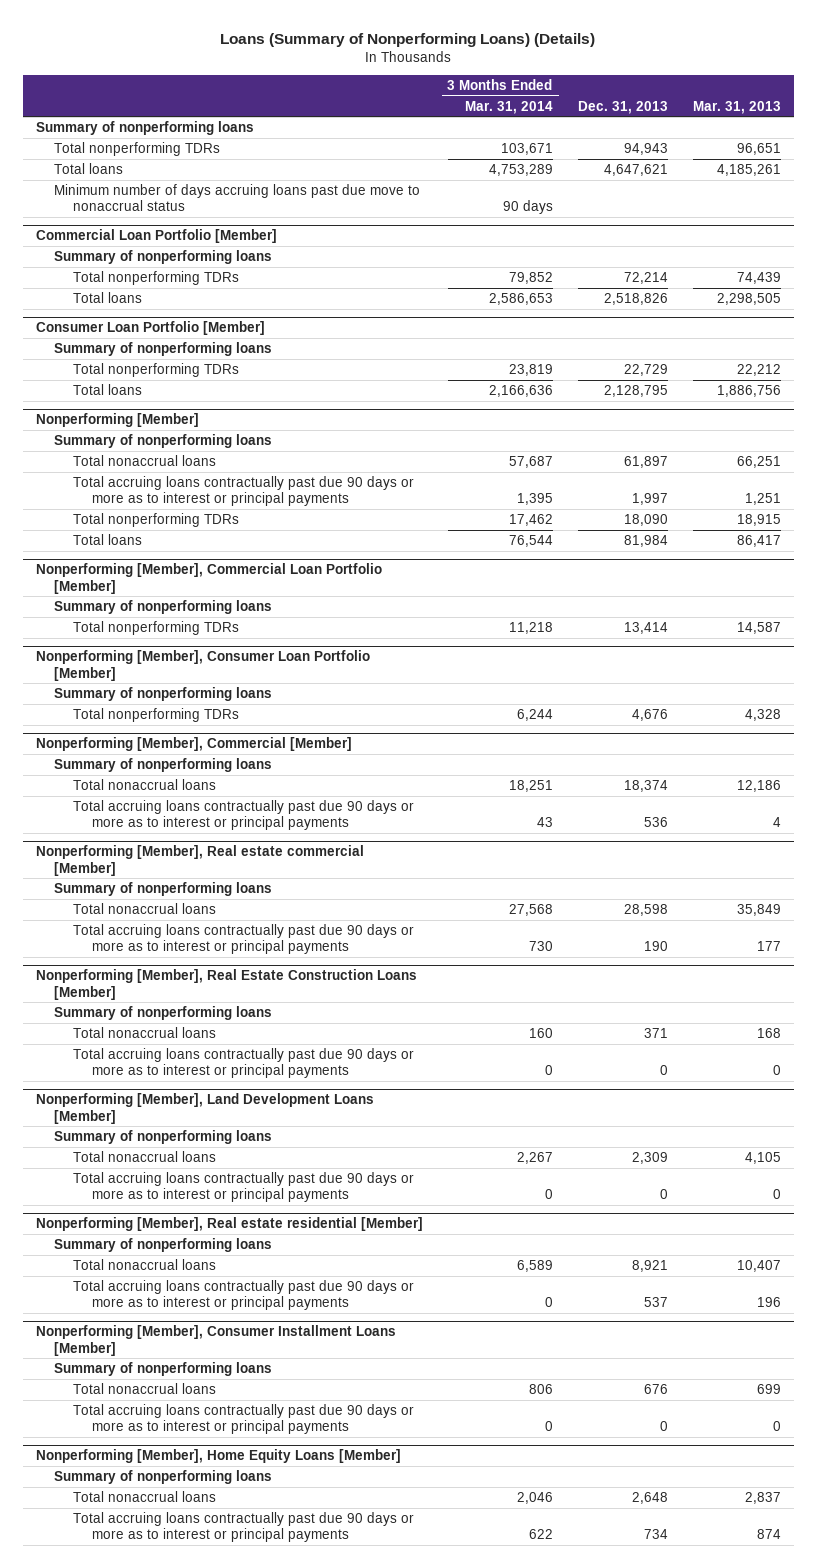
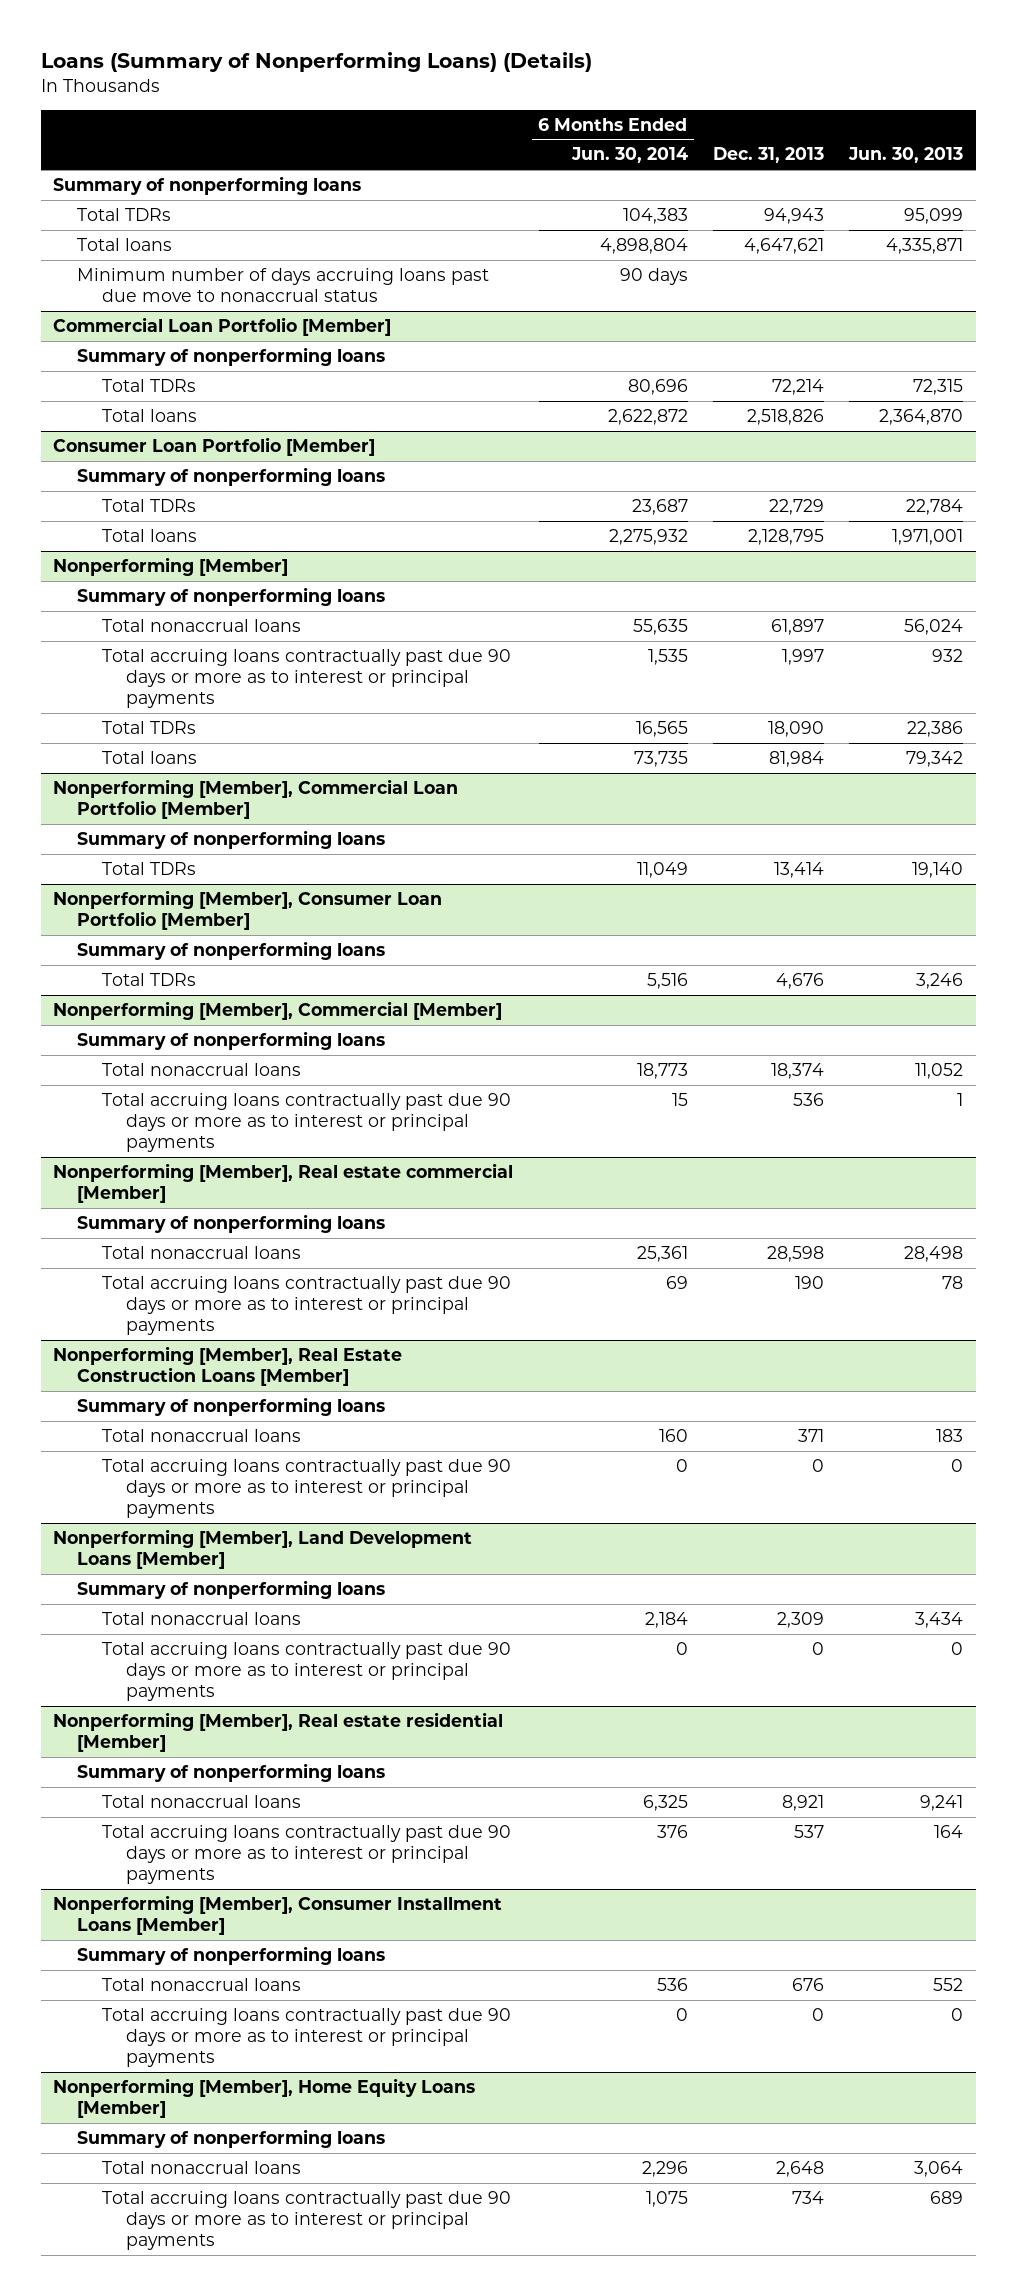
- | 3 Months Ended Mar. 31, 2014 | Dec. 31, 2013 | Mar. 31, 2013
+ | 6 Months Ended Jun. 30, 2014 | Dec. 31, 2013 | Jun. 30, 2013
- Total nonperforming TDRs | 103,671 | 94,943 | 96,651
+ Total TDRs | 104,383 | 94,943 | 95,099
@ Commercial Loan Portfolio [Member]
- Total nonperforming TDRs | 79,852 | 72,214 | 74,439
+ Total TDRs | 80,696 | 72,214 | 72,315
@ Consumer Loan Portfolio [Member]
- Total nonperforming TDRs | 23,819 | 22,729 | 22,212
+ Total TDRs | 23,687 | 22,729 | 22,784
@ Nonperforming [Member]
- Total nonperforming TDRs | 17,462 | 18,090 | 18,915
+ Total TDRs | 16,565 | 18,090 | 22,386
@ Nonperforming [Member], Commercial Loan Portfolio [Member]
- Total nonperforming TDRs | 11,218 | 13,414 | 14,587
+ Total TDRs | 11,049 | 13,414 | 19,140
@ Nonperforming [Member], Consumer Loan Portfolio [Member]
- Total nonperforming TDRs | 6,244 | 4,676 | 4,328
+ Total TDRs | 5,516 | 4,676 | 3,246

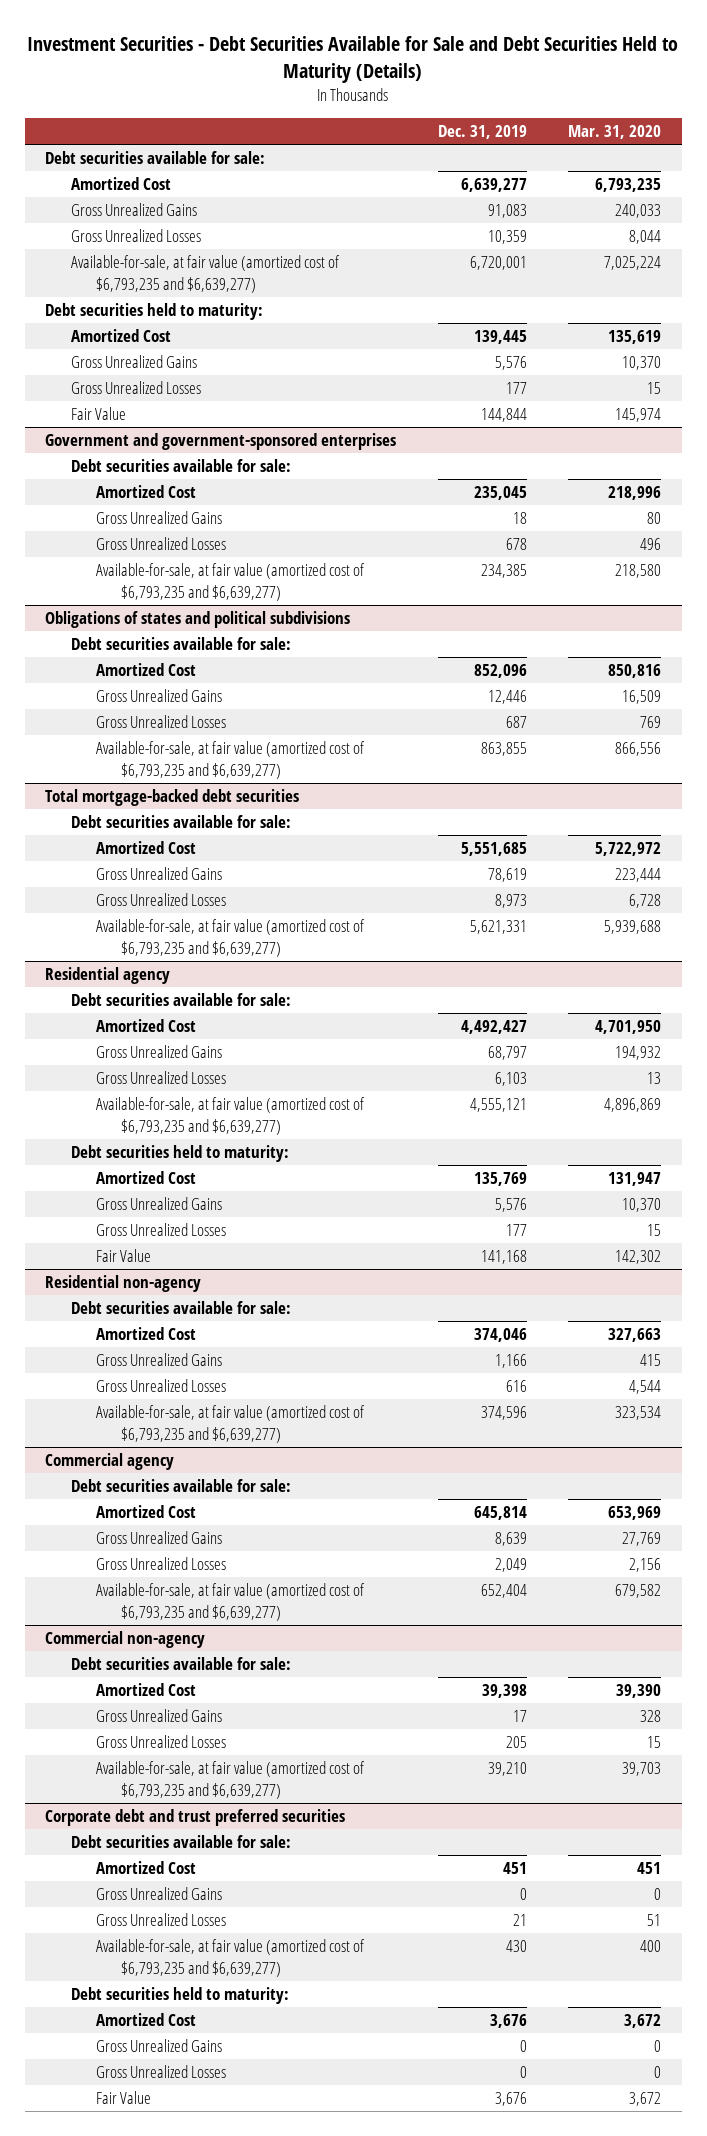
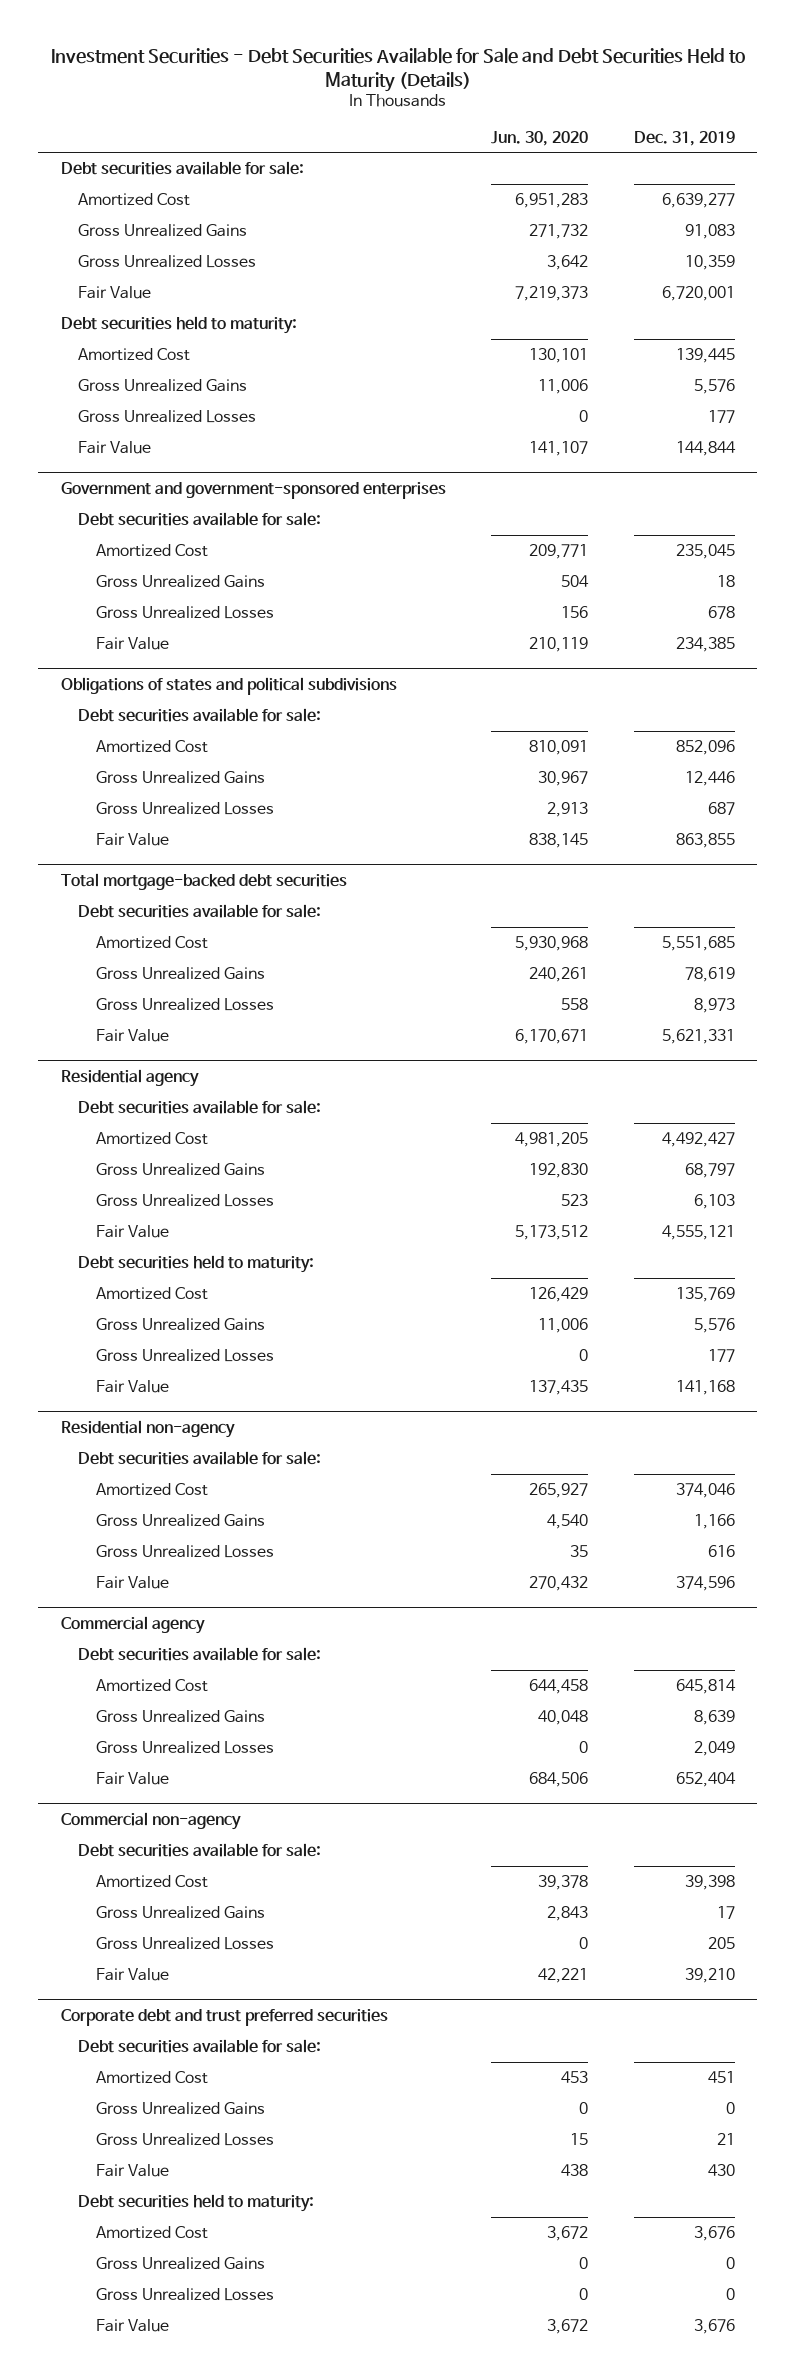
- | Dec. 31, 2019 | Mar. 31, 2020
+ | Jun. 30, 2020 | Dec. 31, 2019
- Available-for-sale, at fair value (amortized cost of $6,793,235 and $6,639,277) | 6,720,001 | 7,025,224
+ Fair Value | 7,219,373 | 6,720,001
@ Government and government-sponsored enterprises
- Available-for-sale, at fair value (amortized cost of $6,793,235 and $6,639,277) | 234,385 | 218,580
+ Fair Value | 210,119 | 234,385
@ Obligations of states and political subdivisions
- Available-for-sale, at fair value (amortized cost of $6,793,235 and $6,639,277) | 863,855 | 866,556
+ Fair Value | 838,145 | 863,855
@ Total mortgage-backed debt securities
- Available-for-sale, at fair value (amortized cost of $6,793,235 and $6,639,277) | 5,621,331 | 5,939,688
+ Fair Value | 6,170,671 | 5,621,331
@ Residential agency
- Available-for-sale, at fair value (amortized cost of $6,793,235 and $6,639,277) | 4,555,121 | 4,896,869
+ Fair Value | 5,173,512 | 4,555,121
@ Residential non-agency
- Available-for-sale, at fair value (amortized cost of $6,793,235 and $6,639,277) | 374,596 | 323,534
+ Fair Value | 270,432 | 374,596
@ Commercial agency
- Available-for-sale, at fair value (amortized cost of $6,793,235 and $6,639,277) | 652,404 | 679,582
+ Fair Value | 684,506 | 652,404
@ Commercial non-agency
- Available-for-sale, at fair value (amortized cost of $6,793,235 and $6,639,277) | 39,210 | 39,703
+ Fair Value | 42,221 | 39,210
@ Corporate debt and trust preferred securities
- Available-for-sale, at fair value (amortized cost of $6,793,235 and $6,639,277) | 430 | 400
+ Fair Value | 438 | 430

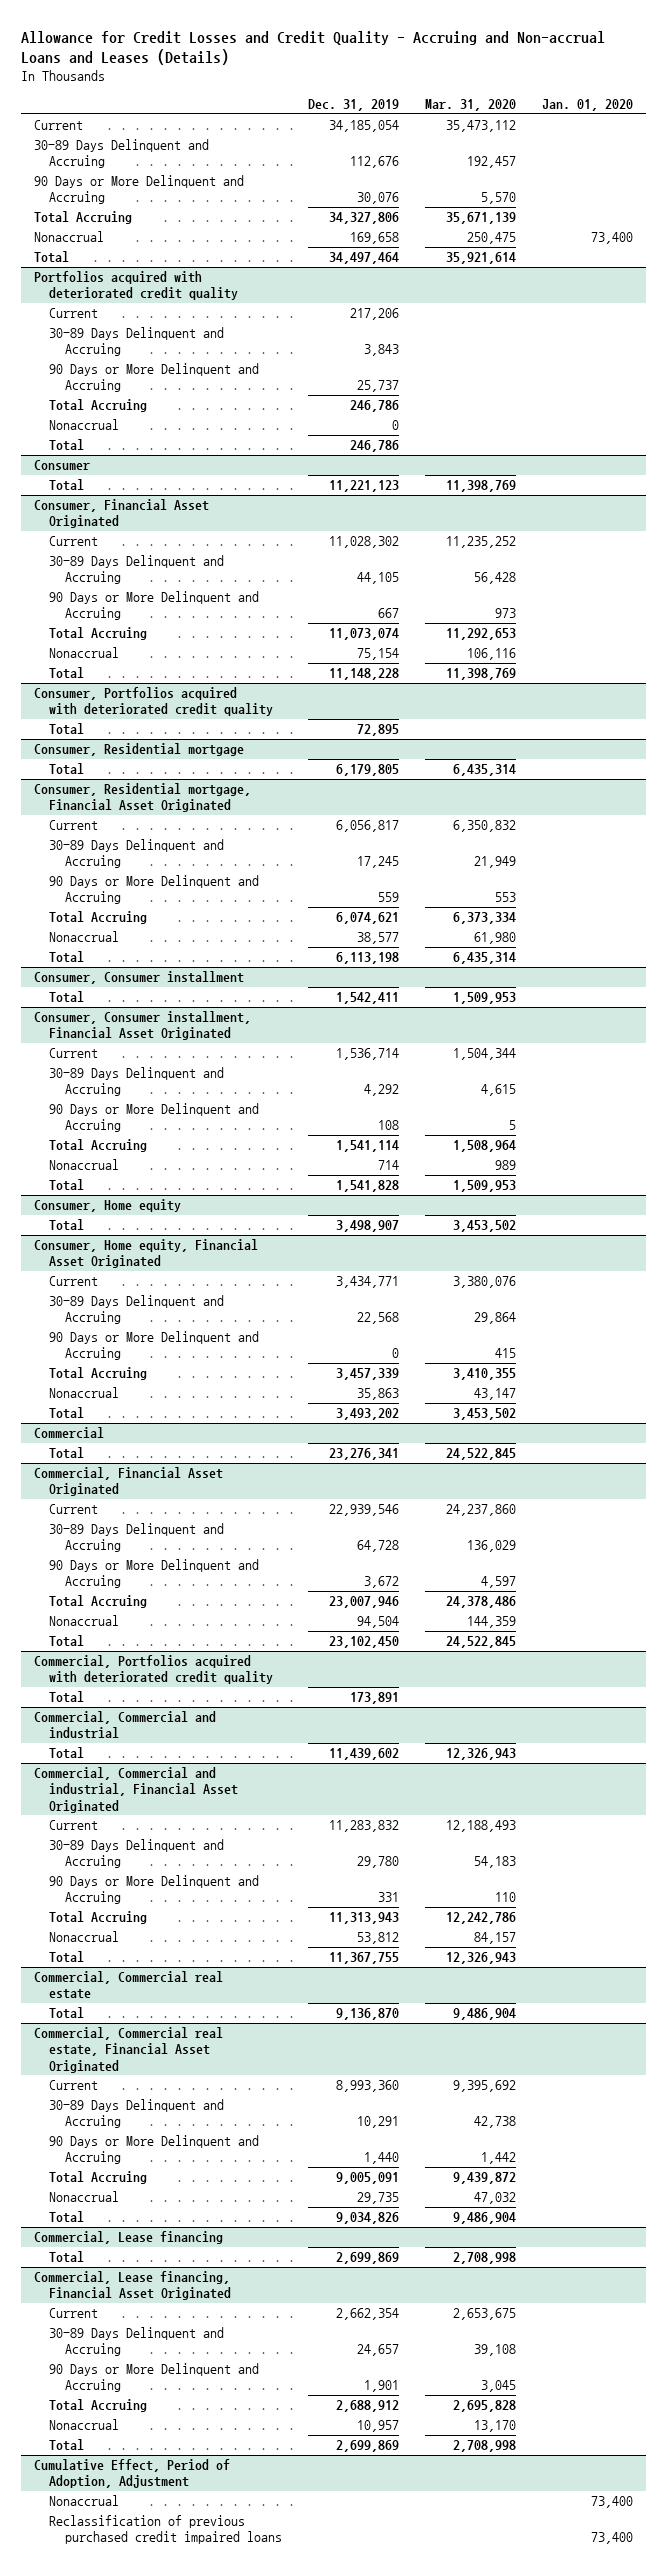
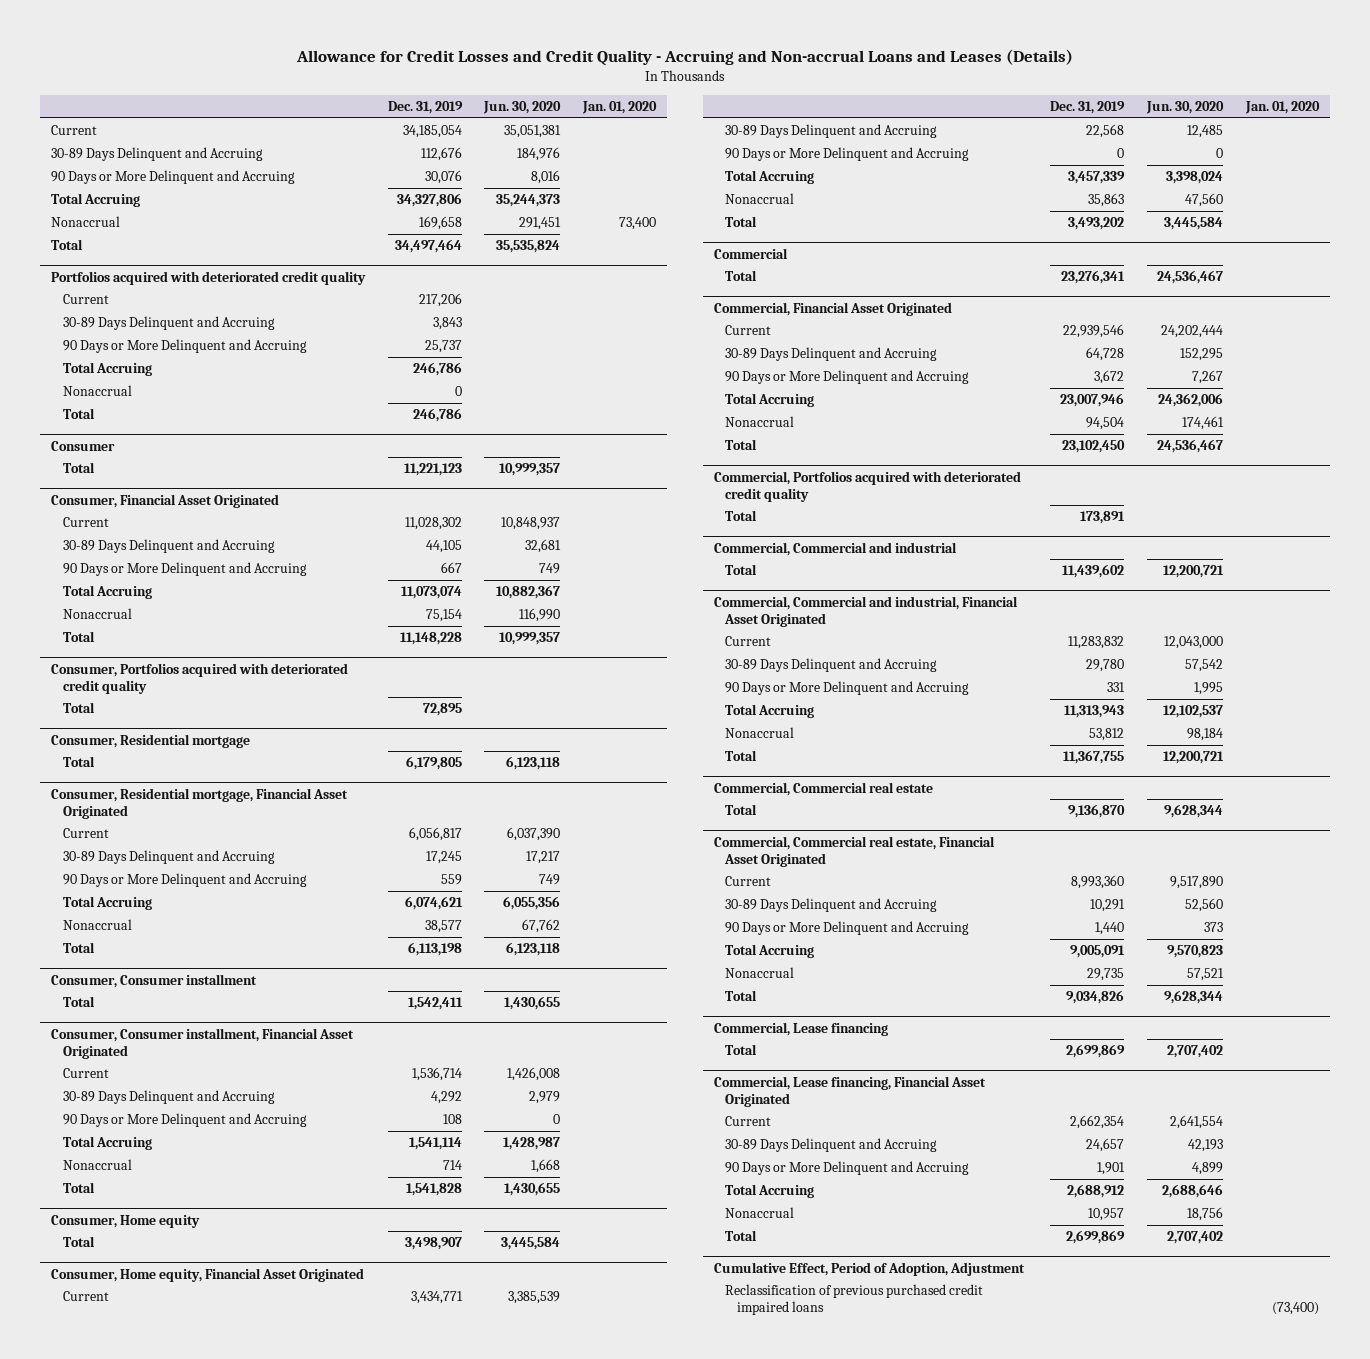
- | Dec. 31, 2019 | Mar. 31, 2020 | Jan. 01, 2020
+ | Dec. 31, 2019 | Jun. 30, 2020 | Jan. 01, 2020
@ Cumulative Effect, Period of Adoption, Adjustment
- Nonaccrual | | | 73,400
- Reclassification of previous purchased credit impaired loans | | | 73,400
+ Reclassification of previous purchased credit impaired loans | | | (73,400)

